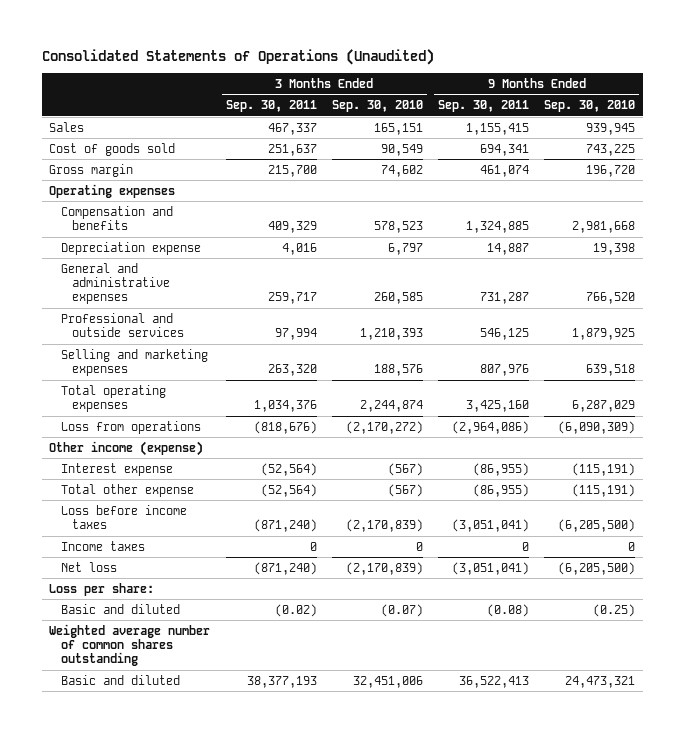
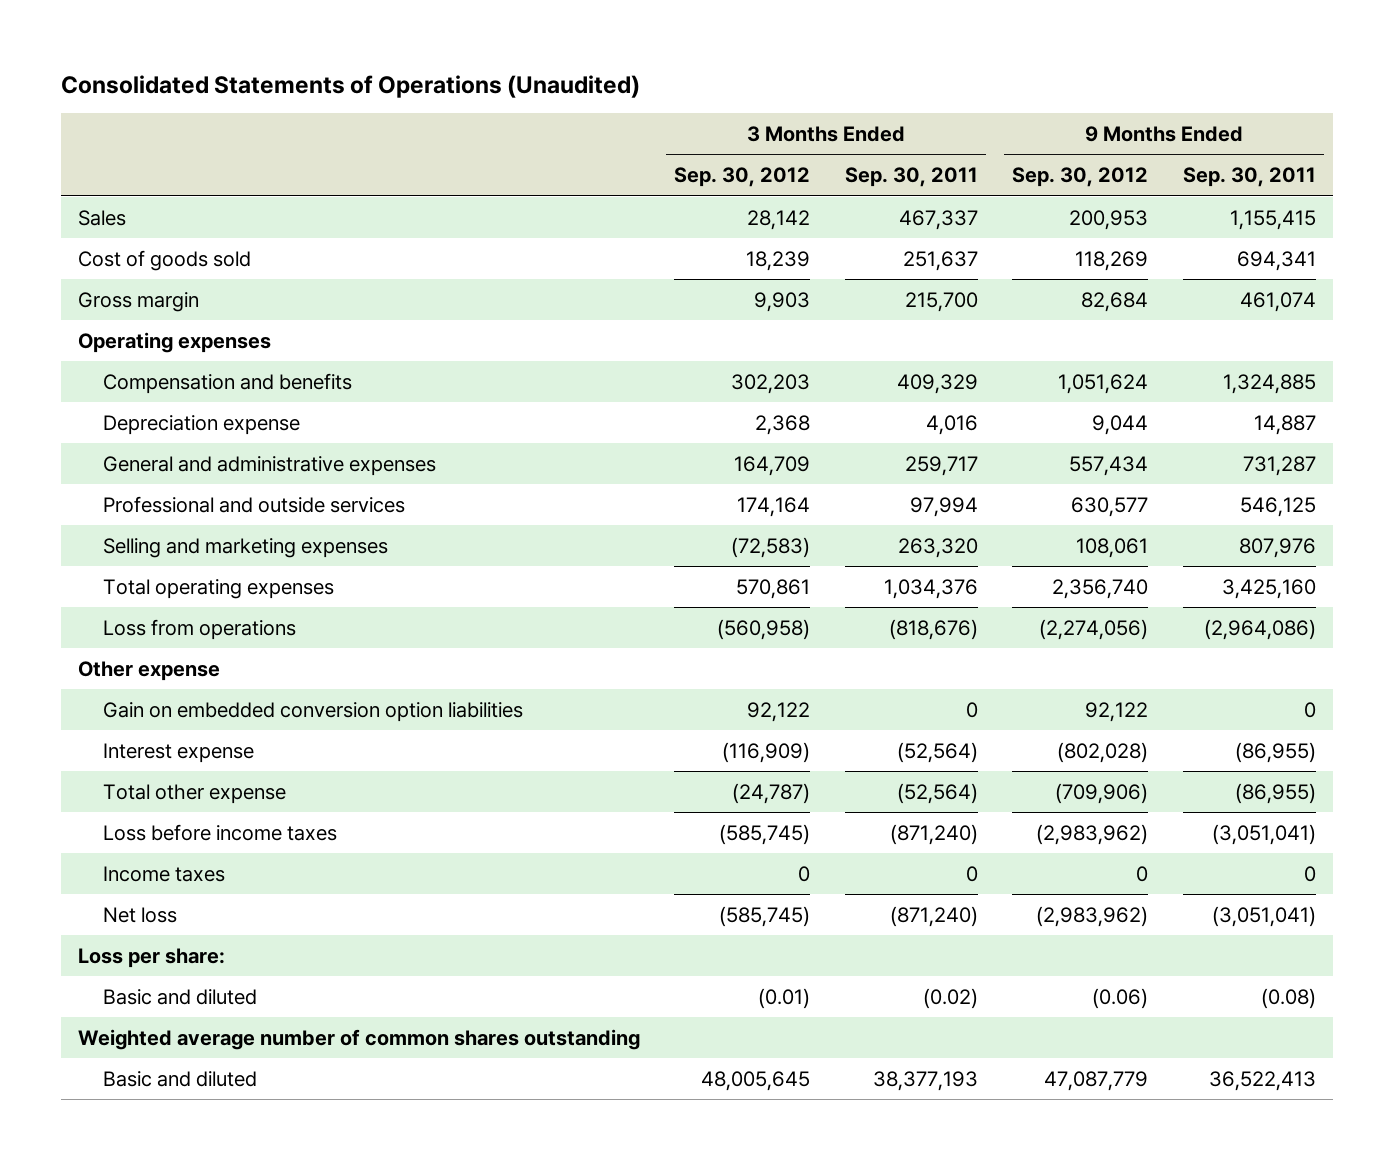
- | 3 Months Ended Sep. 30, 2011 | 3 Months Ended Sep. 30, 2010 | 9 Months Ended Sep. 30, 2011 | 9 Months Ended Sep. 30, 2010
+ | 3 Months Ended Sep. 30, 2012 | 3 Months Ended Sep. 30, 2011 | 9 Months Ended Sep. 30, 2012 | 9 Months Ended Sep. 30, 2011
- Other income (expense)
+ Other expense
+ Gain on embedded conversion option liabilities | 92,122 | 0 | 92,122 | 0

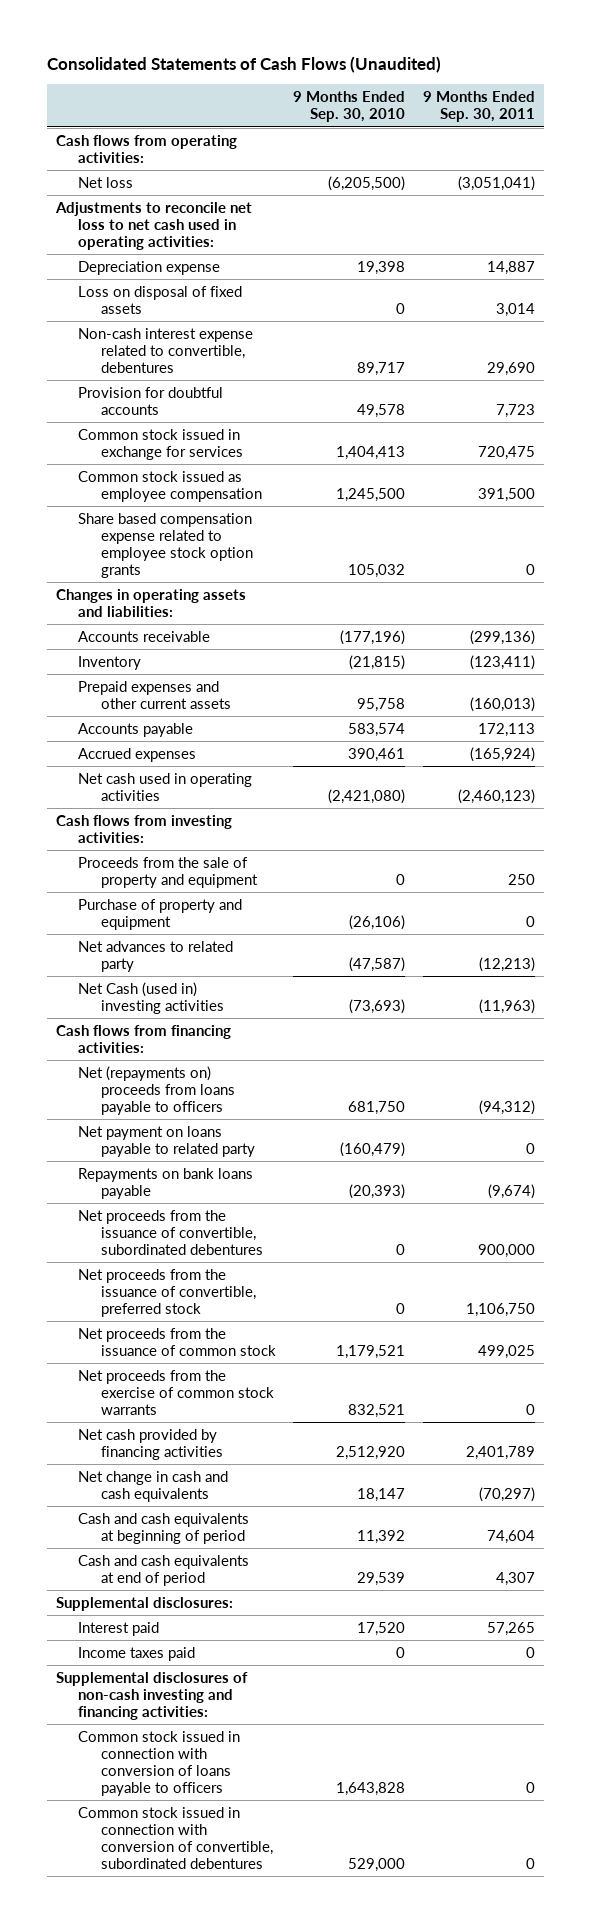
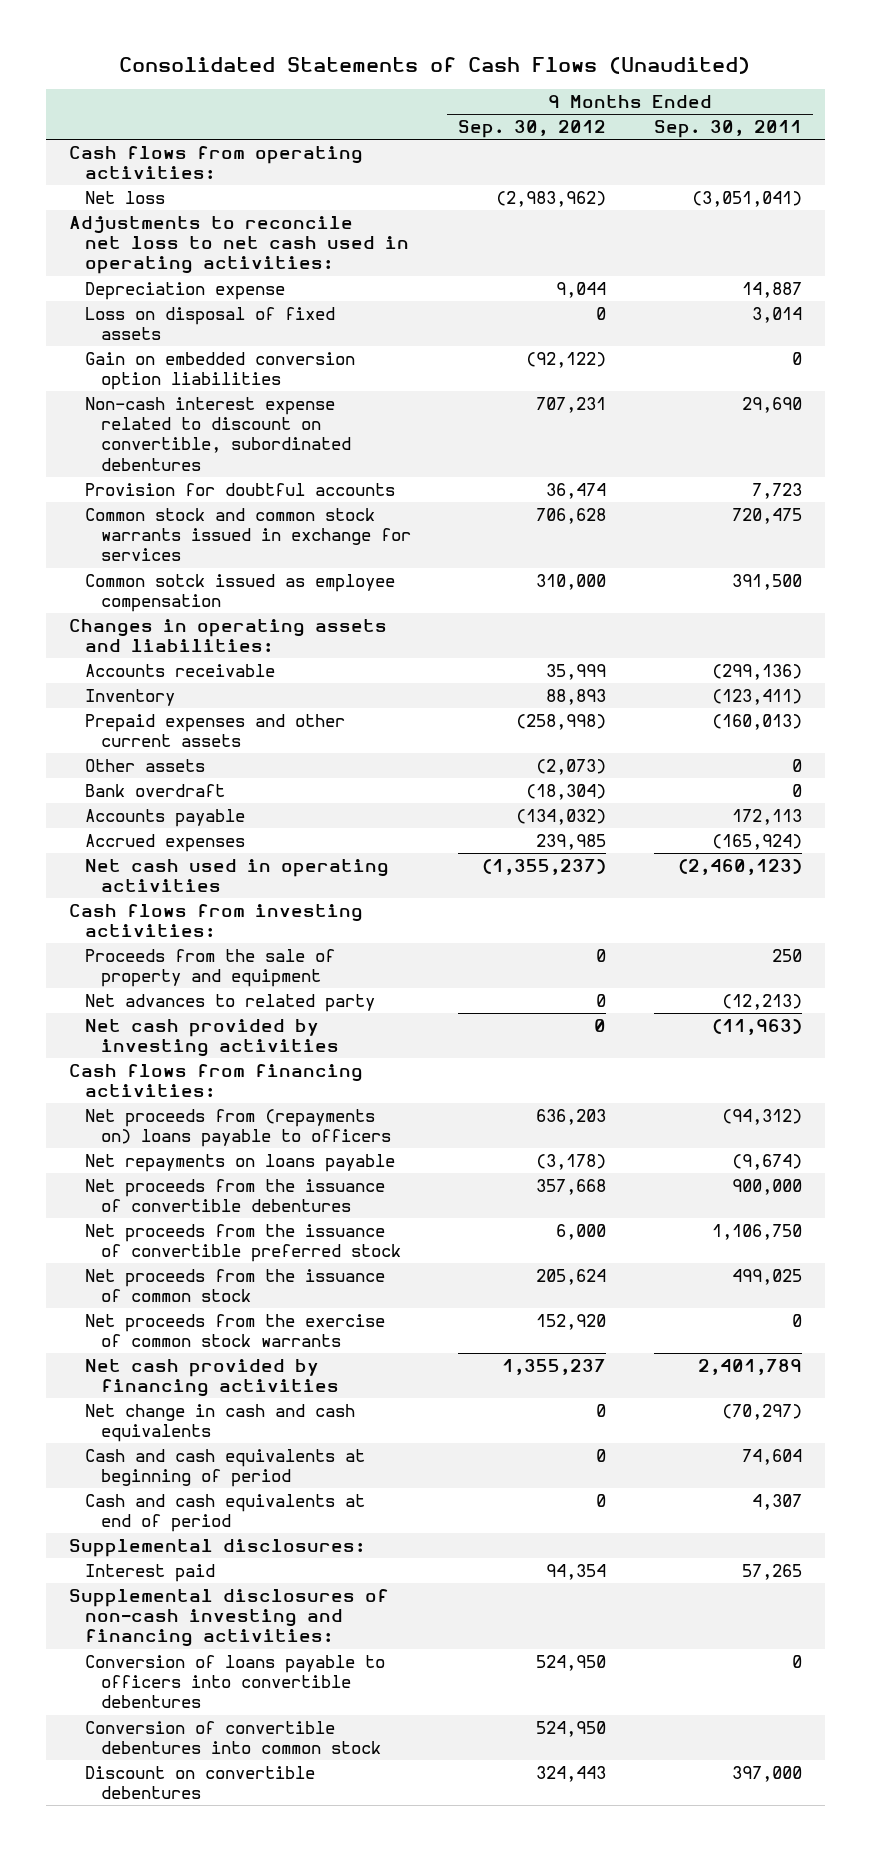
- | 9 Months Ended Sep. 30, 2010 | 9 Months Ended Sep. 30, 2011
+ | 9 Months Ended Sep. 30, 2012 | 9 Months Ended Sep. 30, 2011
- Non-cash interest expense related to convertible, debentures | 89,717 | 29,690
+ Gain on embedded conversion option liabilities | (92,122) | 0
+ Non-cash interest expense related to discount on convertible, subordinated debentures | 707,231 | 29,690
- Common stock issued in exchange for services | 1,404,413 | 720,475
- Common stock issued as employee compensation | 1,245,500 | 391,500
- Share based compensation expense related to employee stock option grants | 105,032 | 0
+ Common stock and common stock warrants issued in exchange for services | 706,628 | 720,475
+ Common sotck issued as employee compensation | 310,000 | 391,500
+ Other assets | (2,073) | 0
+ Bank overdraft | (18,304) | 0
- Purchase of property and equipment | (26,106) | 0
- Net Cash (used in) investing activities | (73,693) | (11,963)
+ Net cash provided by investing activities | 0 | (11,963)
- Net (repayments on) proceeds from loans payable to officers | 681,750 | (94,312)
- Net payment on loans payable to related party | (160,479) | 0
- Repayments on bank loans payable | (20,393) | (9,674)
- Net proceeds from the issuance of convertible, subordinated debentures | 0 | 900,000
- Net proceeds from the issuance of convertible, preferred stock | 0 | 1,106,750
+ Net proceeds from (repayments on) loans payable to officers | 636,203 | (94,312)
+ Net repayments on loans payable | (3,178) | (9,674)
+ Net proceeds from the issuance of convertible debentures | 357,668 | 900,000
+ Net proceeds from the issuance of convertible preferred stock | 6,000 | 1,106,750
- Income taxes paid | 0 | 0
- Common stock issued in connection with conversion of loans payable to officers | 1,643,828 | 0
- Common stock issued in connection with conversion of convertible, subordinated debentures | 529,000 | 0
+ Conversion of loans payable to officers into convertible debentures | 524,950 | 0
+ Conversion of convertible debentures into common stock | 524,950 |
+ Discount on convertible debentures | 324,443 | 397,000

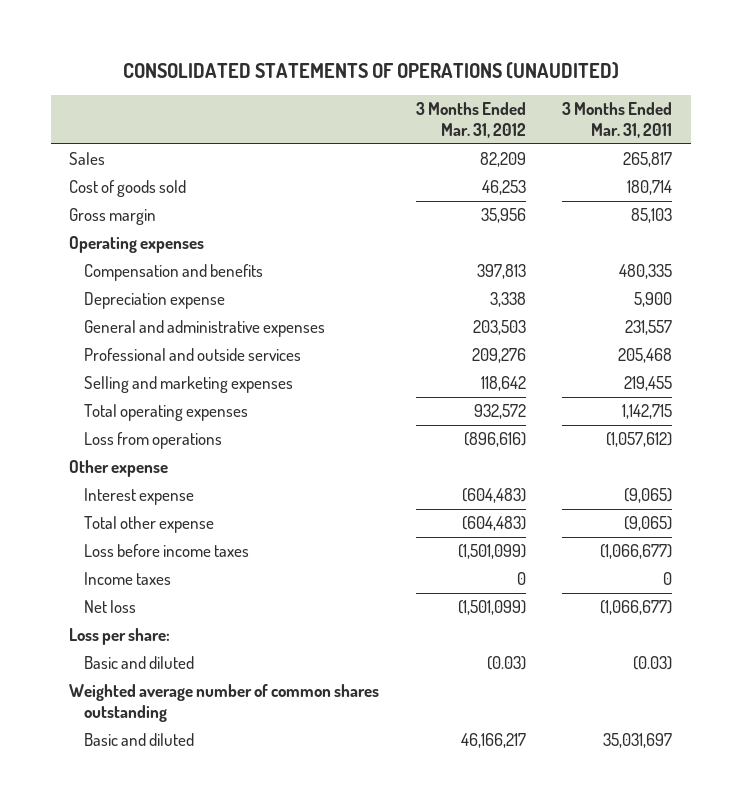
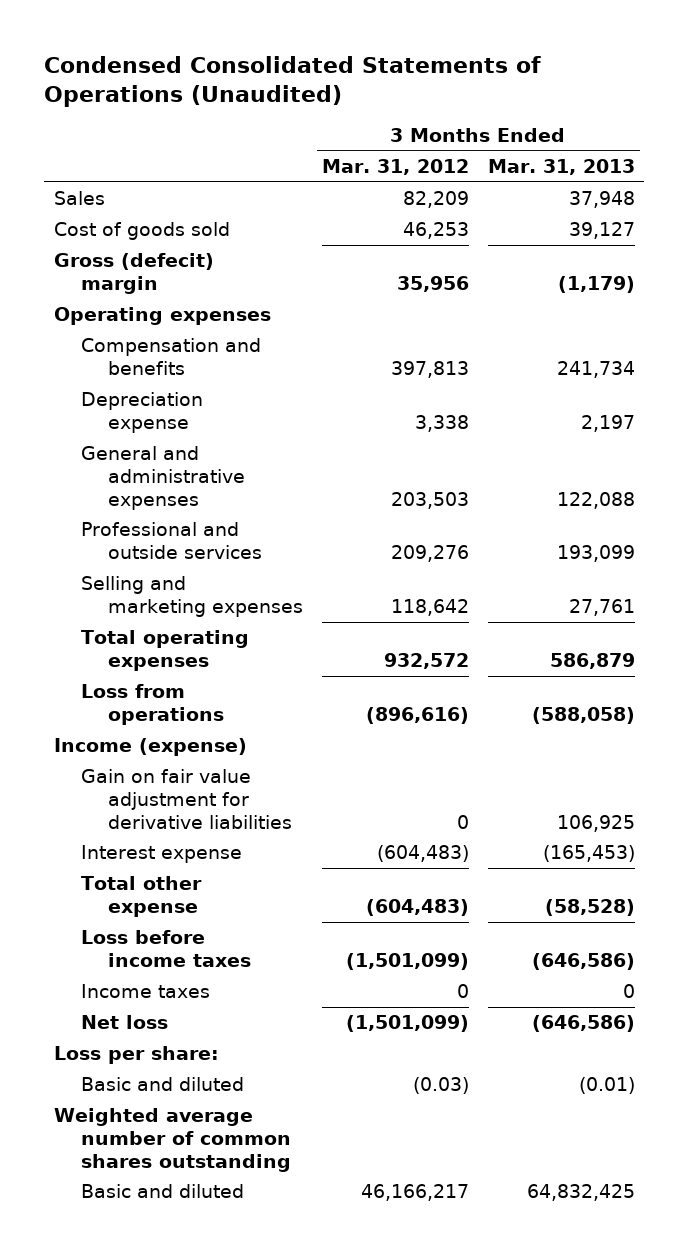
- CONSOLIDATED STATEMENTS OF OPERATIONS (UNAUDITED)
+ Condensed Consolidated Statements of Operations (Unaudited)
- | 3 Months Ended Mar. 31, 2012 | 3 Months Ended Mar. 31, 2011
+ | 3 Months Ended Mar. 31, 2012 | 3 Months Ended Mar. 31, 2013
- Gross margin | 35,956 | 85,103
+ Gross (defecit) margin | 35,956 | (1,179)
- Other expense
+ Income (expense)
+ Gain on fair value adjustment for derivative liabilities | 0 | 106,925

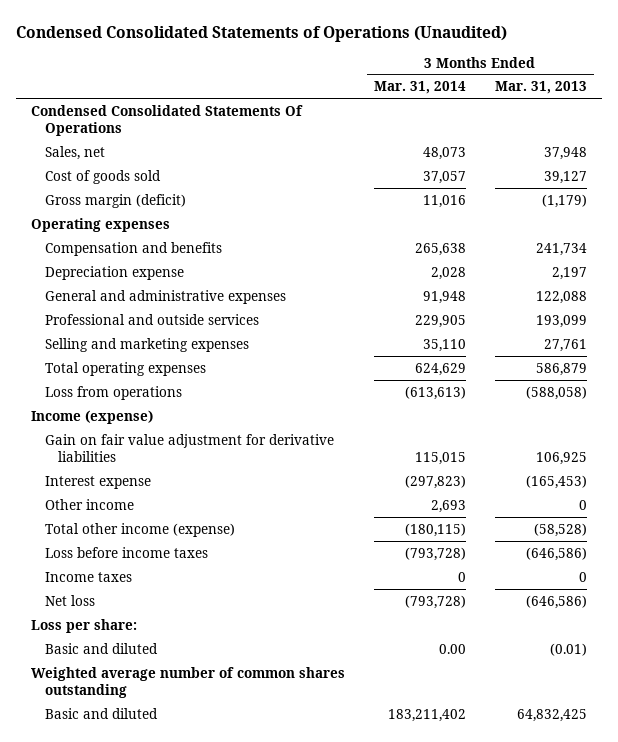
- | 3 Months Ended Mar. 31, 2012 | 3 Months Ended Mar. 31, 2013
+ | 3 Months Ended Mar. 31, 2014 | 3 Months Ended Mar. 31, 2013
- Sales | 82,209 | 37,948
+ Condensed Consolidated Statements Of Operations
+ Sales, net | 48,073 | 37,948
- Gross (defecit) margin | 35,956 | (1,179)
+ Gross margin (deficit) | 11,016 | (1,179)
- Total other expense | (604,483) | (58,528)
+ Other income | 2,693 | 0
+ Total other income (expense) | (180,115) | (58,528)

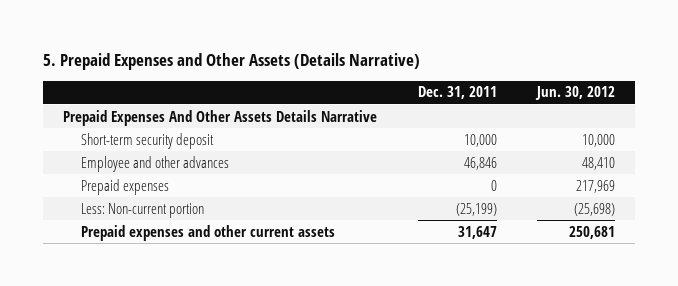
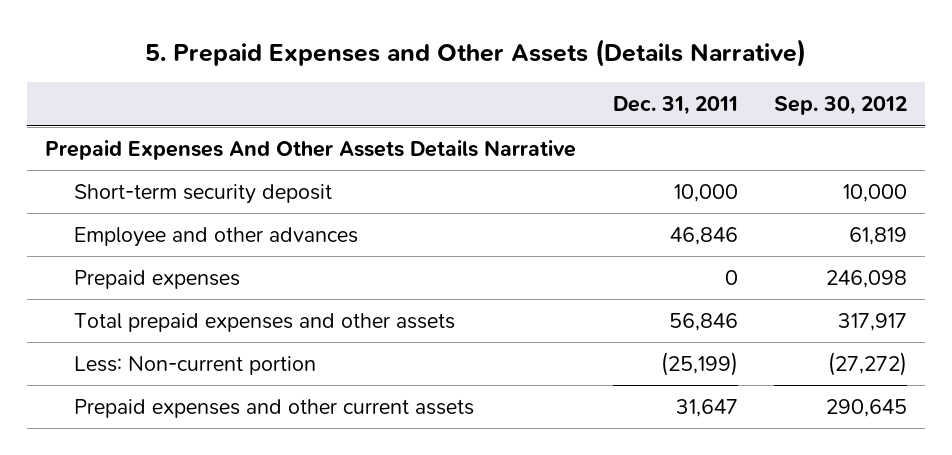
- | Dec. 31, 2011 | Jun. 30, 2012
+ | Dec. 31, 2011 | Sep. 30, 2012
+ Total prepaid expenses and other assets | 56,846 | 317,917

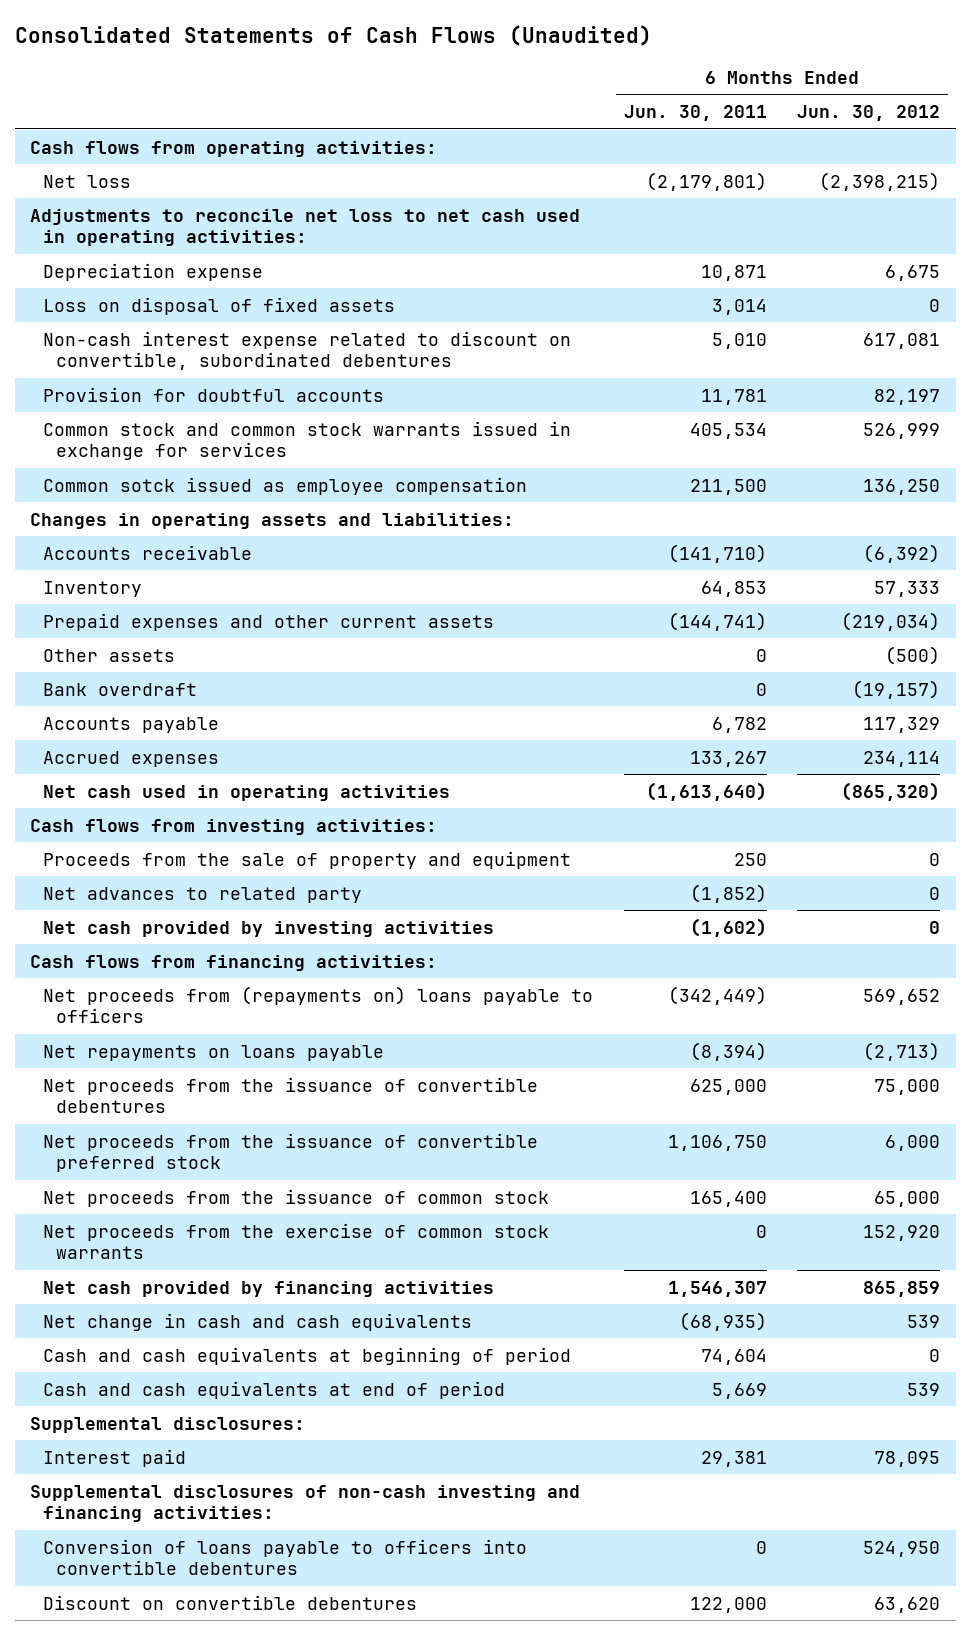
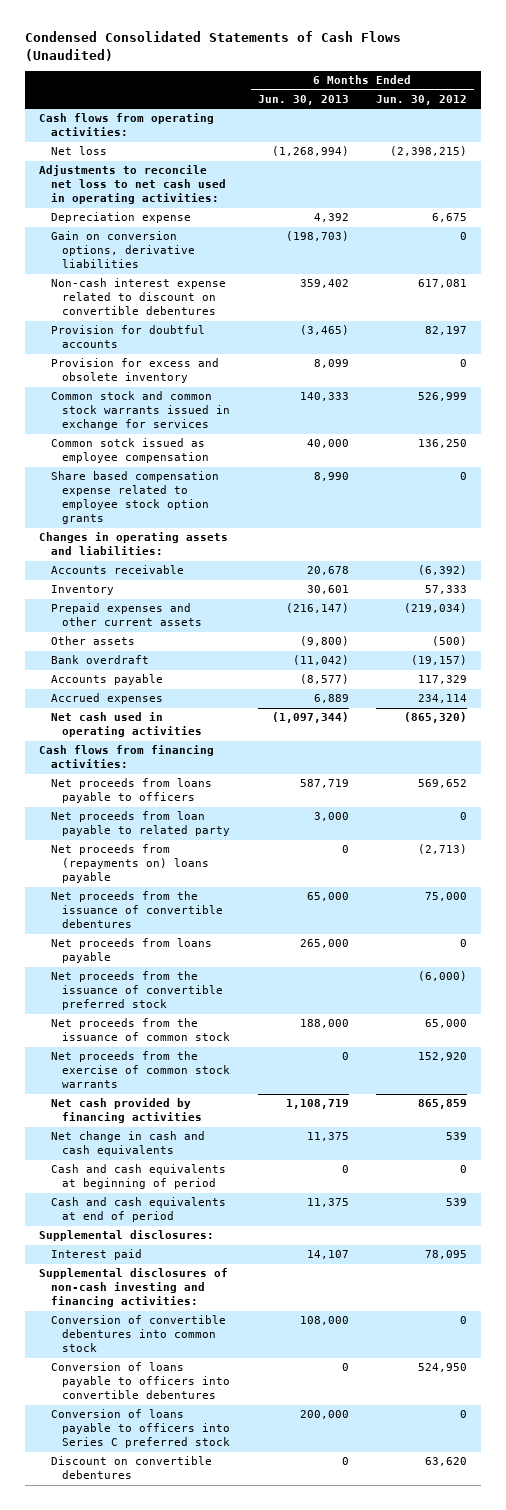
- Consolidated Statements of Cash Flows (Unaudited)
+ Condensed Consolidated Statements of Cash Flows (Unaudited)
- | 6 Months Ended Jun. 30, 2011 | 6 Months Ended Jun. 30, 2012
+ | 6 Months Ended Jun. 30, 2013 | 6 Months Ended Jun. 30, 2012
- Loss on disposal of fixed assets | 3,014 | 0
- Non-cash interest expense related to discount on convertible, subordinated debentures | 5,010 | 617,081
+ Gain on conversion options, derivative liabilities | (198,703) | 0
+ Non-cash interest expense related to discount on convertible debentures | 359,402 | 617,081
+ Provision for excess and obsolete inventory | 8,099 | 0
+ Share based compensation expense related to employee stock option grants | 8,990 | 0
- Cash flows from investing activities:
- Proceeds from the sale of property and equipment | 250 | 0
- Net advances to related party | (1,852) | 0
- Net cash provided by investing activities | (1,602) | 0
- Net proceeds from (repayments on) loans payable to officers | (342,449) | 569,652
- Net repayments on loans payable | (8,394) | (2,713)
+ Net proceeds from loans payable to officers | 587,719 | 569,652
+ Net proceeds from loan payable to related party | 3,000 | 0
+ Net proceeds from (repayments on) loans payable | 0 | (2,713)
- Net proceeds from the issuance of convertible preferred stock | 1,106,750 | 6,000
+ Net proceeds from loans payable | 265,000 | 0
+ Net proceeds from the issuance of convertible preferred stock | | (6,000)
+ Conversion of convertible debentures into common stock | 108,000 | 0
+ Conversion of loans payable to officers into Series C preferred stock | 200,000 | 0

